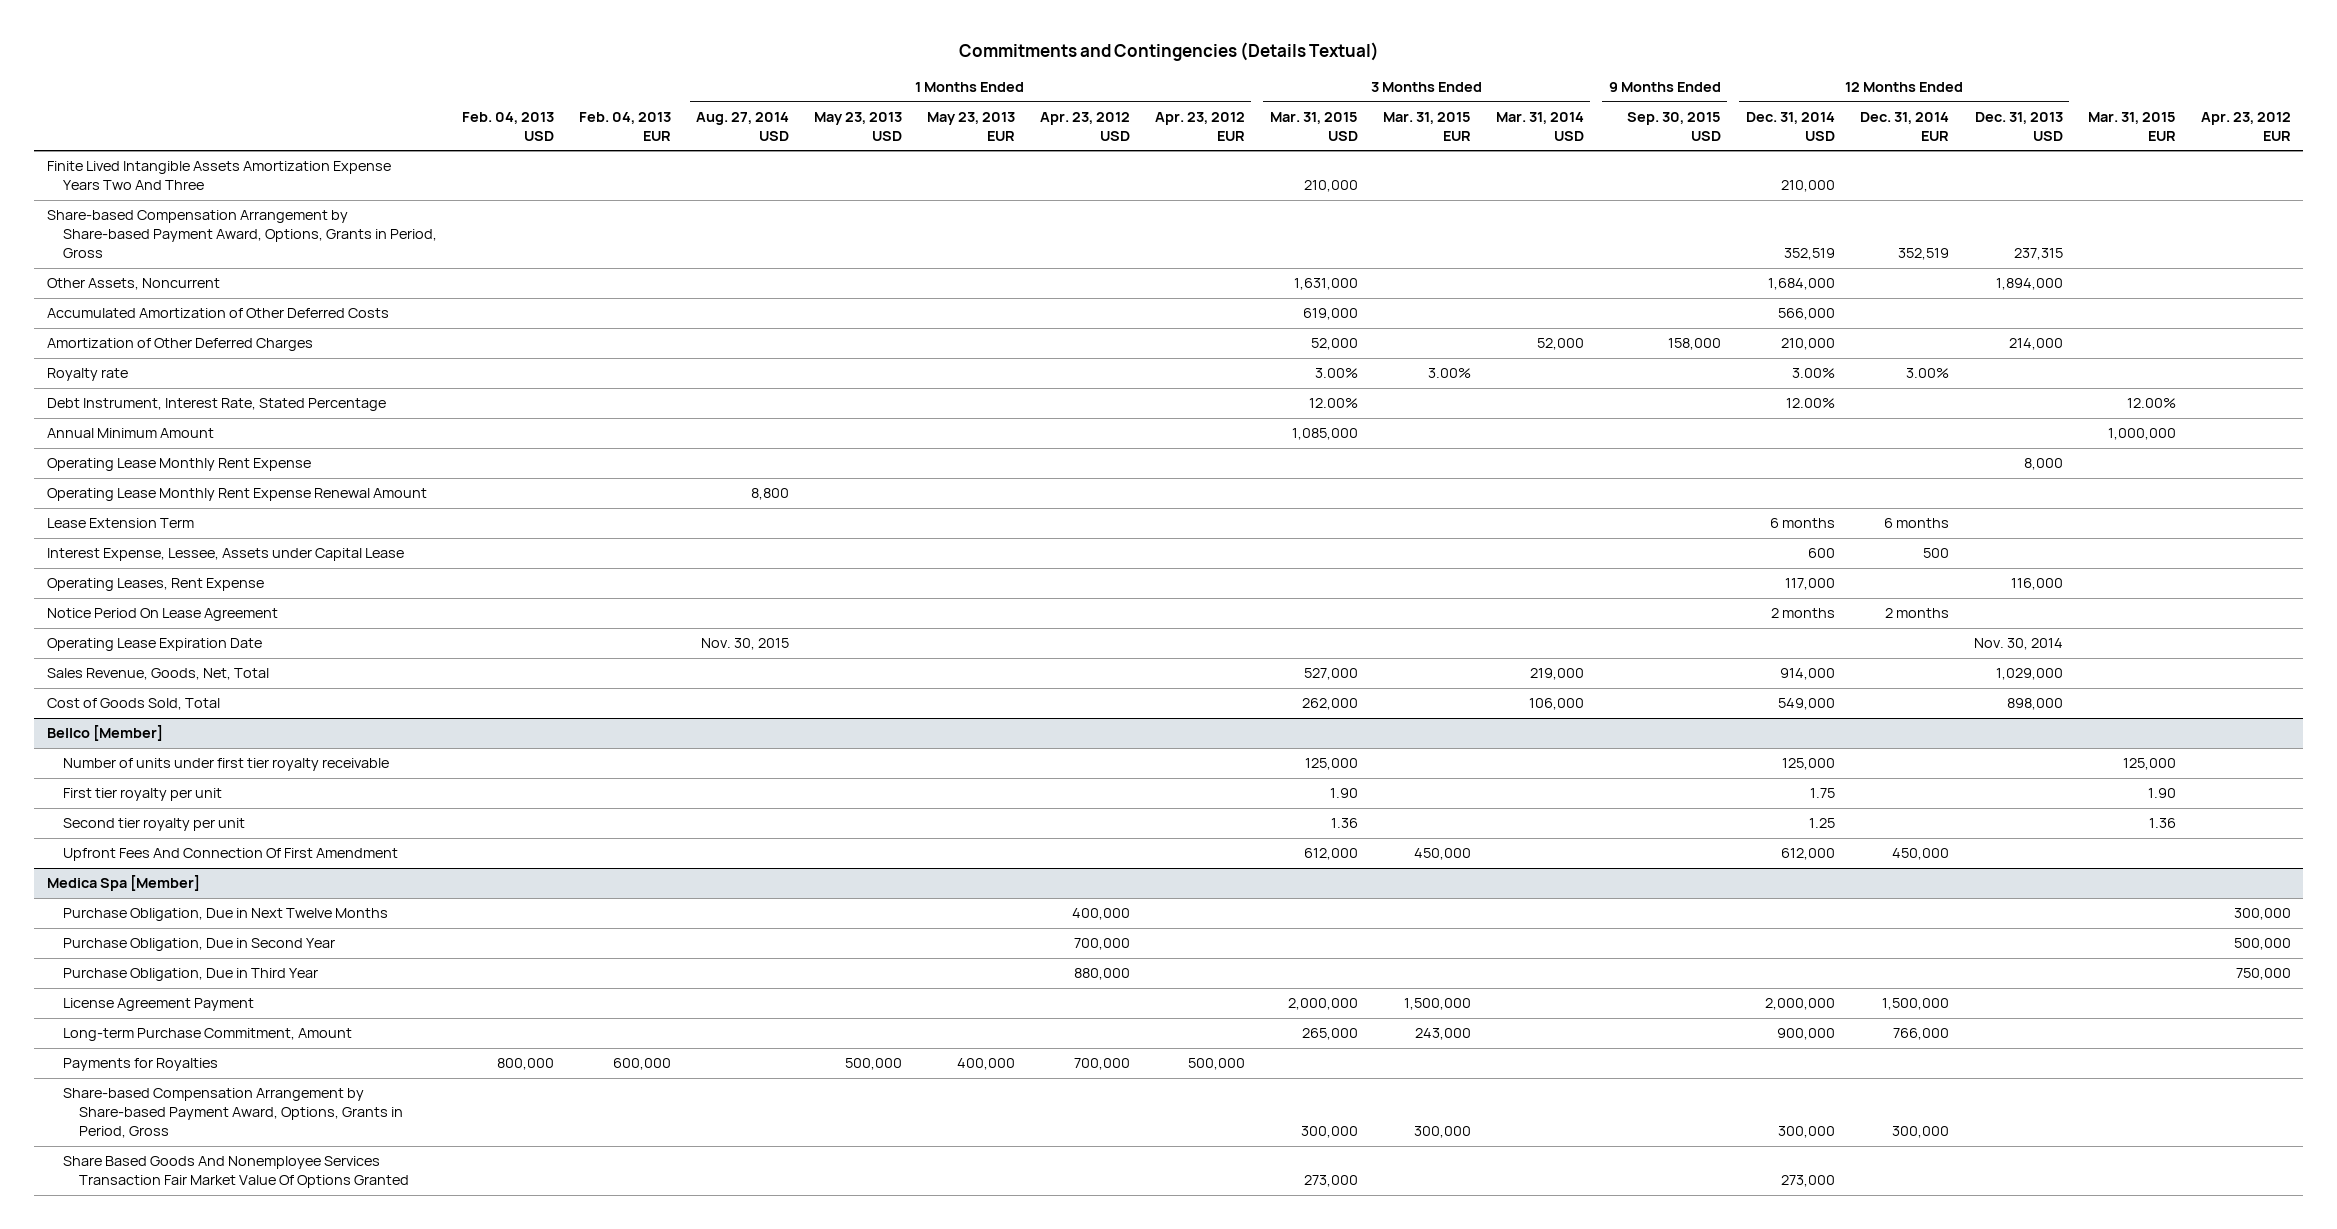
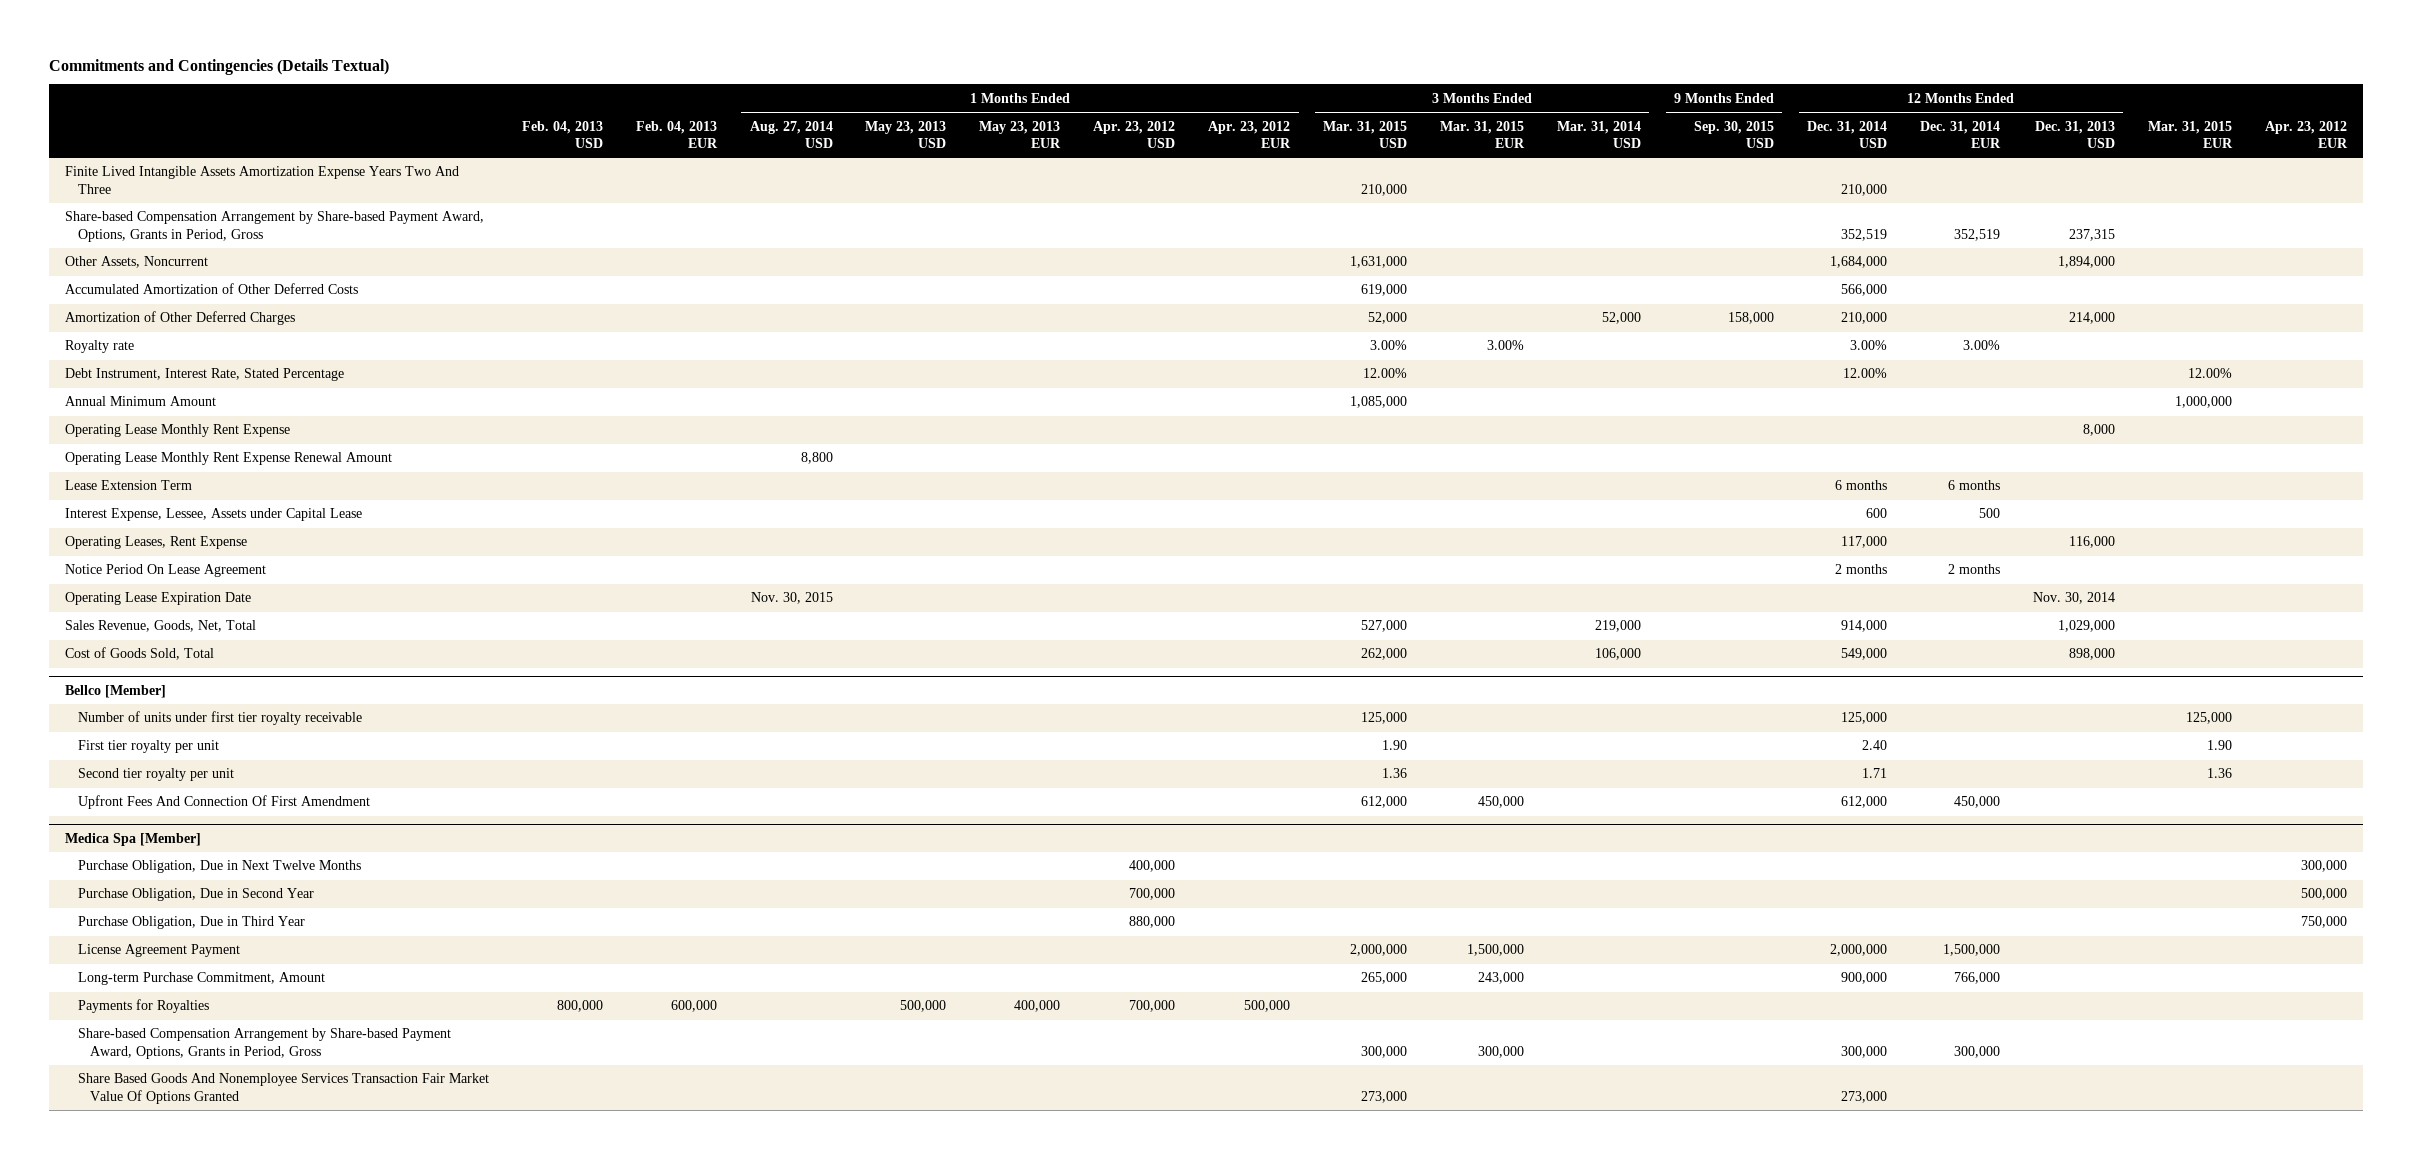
@ Bellco [Member]
- First tier royalty per unit | | | | | | | | 1.90 | | | | 1.75 | | | 1.90 |
- Second tier royalty per unit | | | | | | | | 1.36 | | | | 1.25 | | | 1.36 |
+ First tier royalty per unit | | | | | | | | 1.90 | | | | 2.40 | | | 1.90 |
+ Second tier royalty per unit | | | | | | | | 1.36 | | | | 1.71 | | | 1.36 |

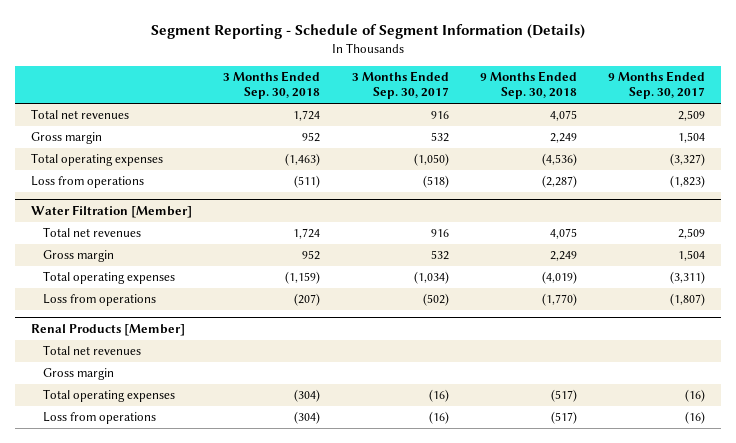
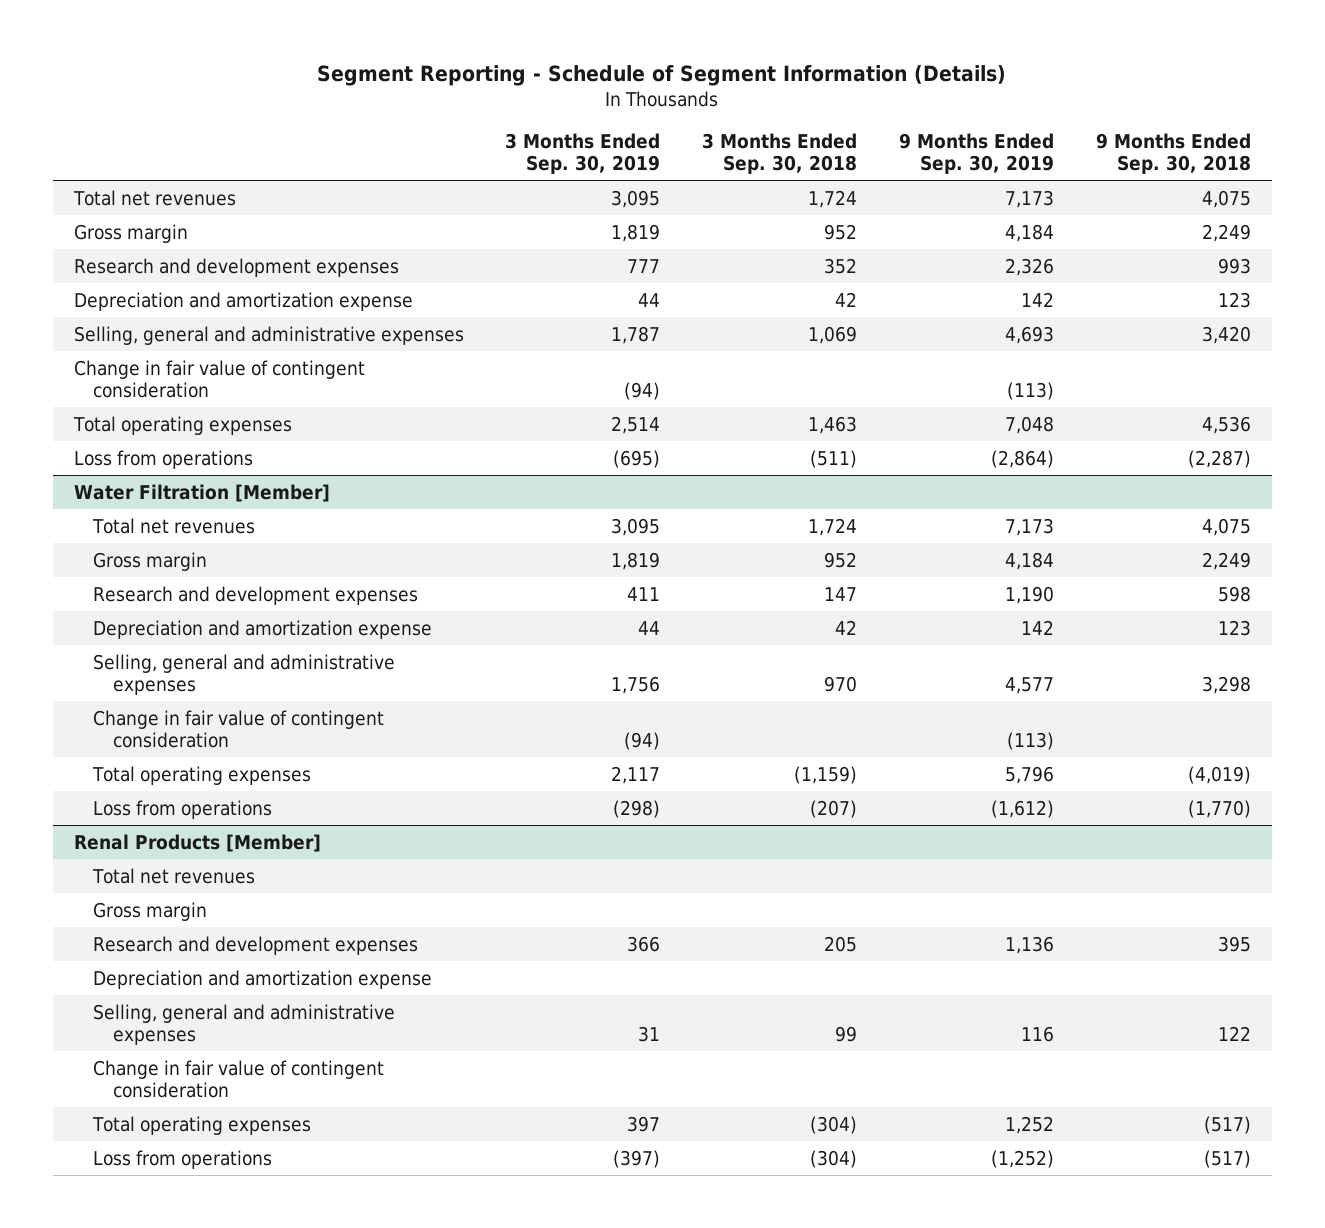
- | 3 Months Ended Sep. 30, 2018 | 3 Months Ended Sep. 30, 2017 | 9 Months Ended Sep. 30, 2018 | 9 Months Ended Sep. 30, 2017
+ | 3 Months Ended Sep. 30, 2019 | 3 Months Ended Sep. 30, 2018 | 9 Months Ended Sep. 30, 2019 | 9 Months Ended Sep. 30, 2018
- Total operating expenses | (1,463) | (1,050) | (4,536) | (3,327)
+ Research and development expenses | 777 | 352 | 2,326 | 993
+ Depreciation and amortization expense | 44 | 42 | 142 | 123
+ Selling, general and administrative expenses | 1,787 | 1,069 | 4,693 | 3,420
+ Change in fair value of contingent consideration | (94) | | (113) |
+ Total operating expenses | 2,514 | 1,463 | 7,048 | 4,536
@ Water Filtration [Member]
+ Research and development expenses | 411 | 147 | 1,190 | 598
+ Depreciation and amortization expense | 44 | 42 | 142 | 123
+ Selling, general and administrative expenses | 1,756 | 970 | 4,577 | 3,298
+ Change in fair value of contingent consideration | (94) | | (113) |
@ Renal Products [Member]
+ Research and development expenses | 366 | 205 | 1,136 | 395
+ Depreciation and amortization expense
+ Selling, general and administrative expenses | 31 | 99 | 116 | 122
+ Change in fair value of contingent consideration

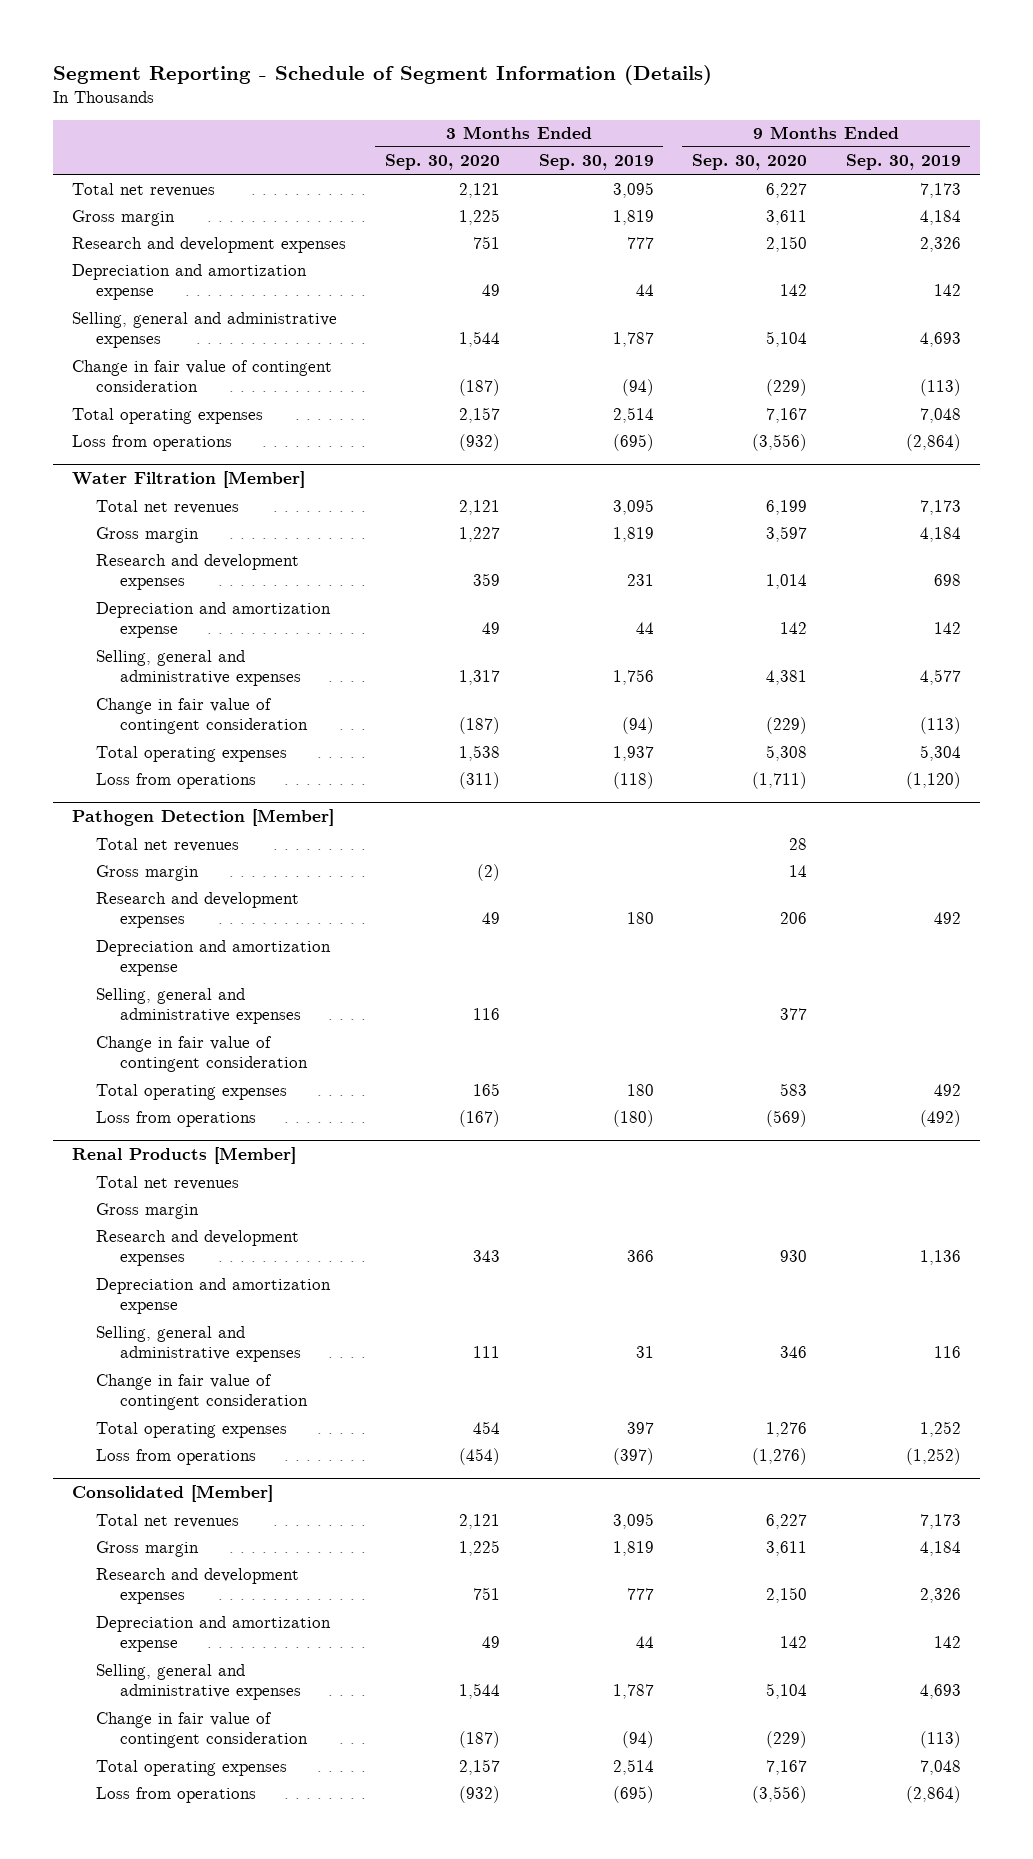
- | 3 Months Ended Sep. 30, 2019 | 3 Months Ended Sep. 30, 2018 | 9 Months Ended Sep. 30, 2019 | 9 Months Ended Sep. 30, 2018
+ | 3 Months Ended Sep. 30, 2020 | 3 Months Ended Sep. 30, 2019 | 9 Months Ended Sep. 30, 2020 | 9 Months Ended Sep. 30, 2019
@ Water Filtration [Member]
- Research and development expenses | 411 | 147 | 1,190 | 598
+ Research and development expenses | 359 | 231 | 1,014 | 698
- Total operating expenses | 2,117 | (1,159) | 5,796 | (4,019)
- Loss from operations | (298) | (207) | (1,612) | (1,770)
+ Total operating expenses | 1,538 | 1,937 | 5,308 | 5,304
+ Loss from operations | (311) | (118) | (1,711) | (1,120)
+ Pathogen Detection [Member]
+ Total net revenues | | | 28 |
+ Gross margin | (2) | | 14 |
+ Research and development expenses | 49 | 180 | 206 | 492
+ Depreciation and amortization expense
+ Selling, general and administrative expenses | 116 | | 377 |
+ Change in fair value of contingent consideration
+ Total operating expenses | 165 | 180 | 583 | 492
+ Loss from operations | (167) | (180) | (569) | (492)
+ Consolidated [Member]
+ Total net revenues | 2,121 | 3,095 | 6,227 | 7,173
+ Gross margin | 1,225 | 1,819 | 3,611 | 4,184
+ Research and development expenses | 751 | 777 | 2,150 | 2,326
+ Depreciation and amortization expense | 49 | 44 | 142 | 142
+ Selling, general and administrative expenses | 1,544 | 1,787 | 5,104 | 4,693
+ Change in fair value of contingent consideration | (187) | (94) | (229) | (113)
+ Total operating expenses | 2,157 | 2,514 | 7,167 | 7,048
+ Loss from operations | (932) | (695) | (3,556) | (2,864)

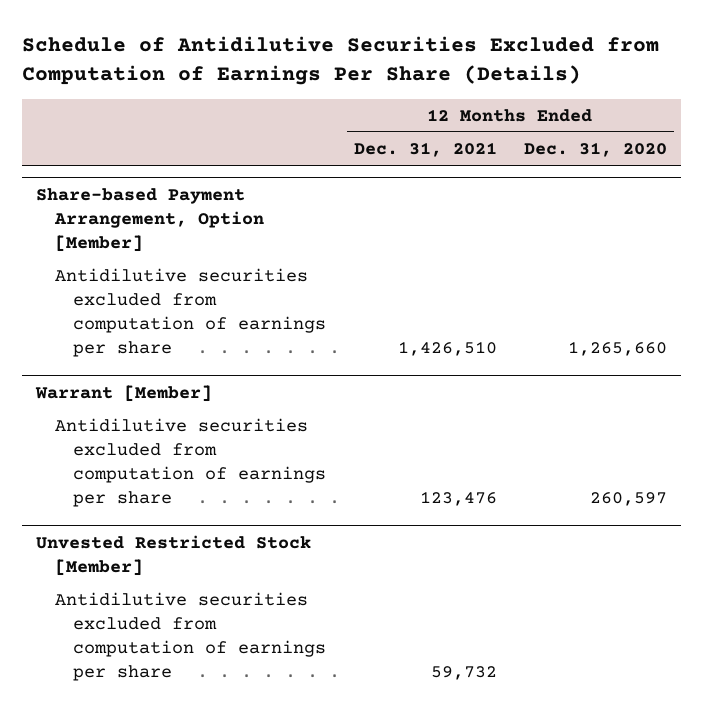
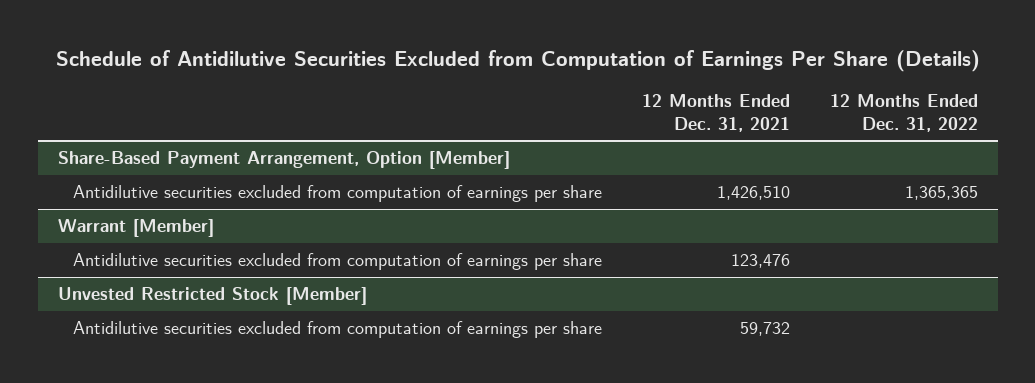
- | 12 Months Ended Dec. 31, 2021 | 12 Months Ended Dec. 31, 2020
+ | 12 Months Ended Dec. 31, 2021 | 12 Months Ended Dec. 31, 2022
- Share-based Payment Arrangement, Option [Member]
+ Share-Based Payment Arrangement, Option [Member]

